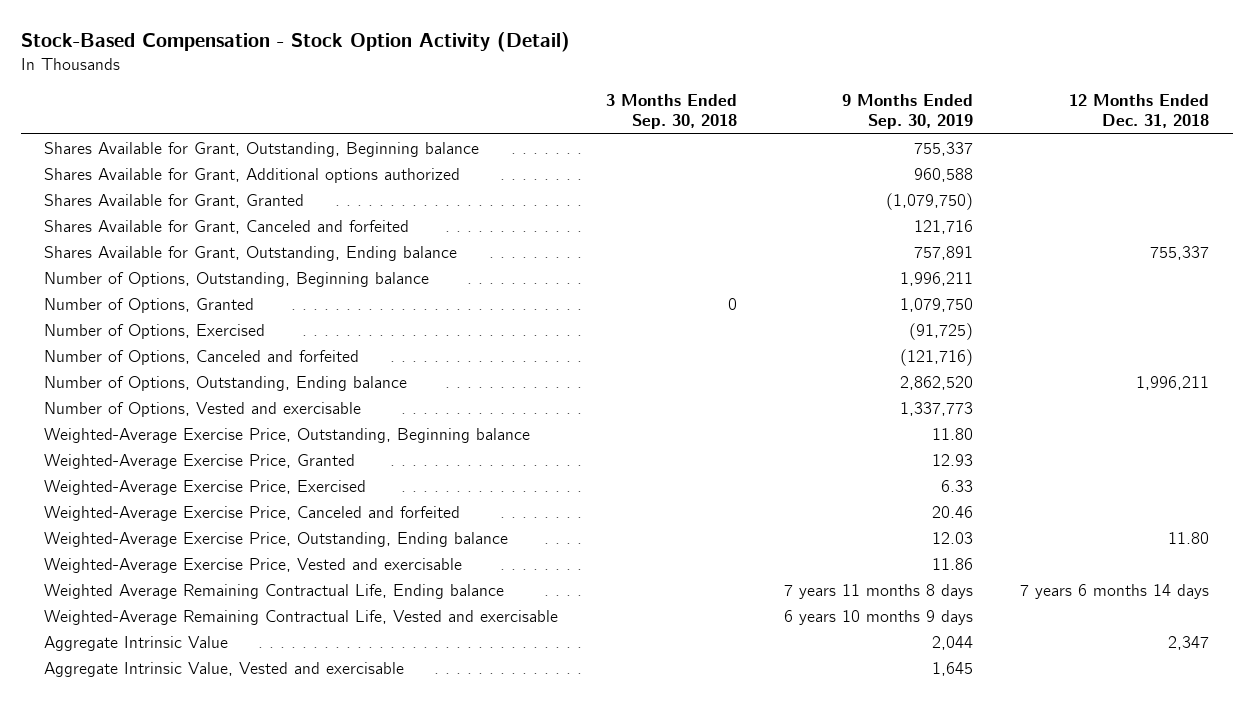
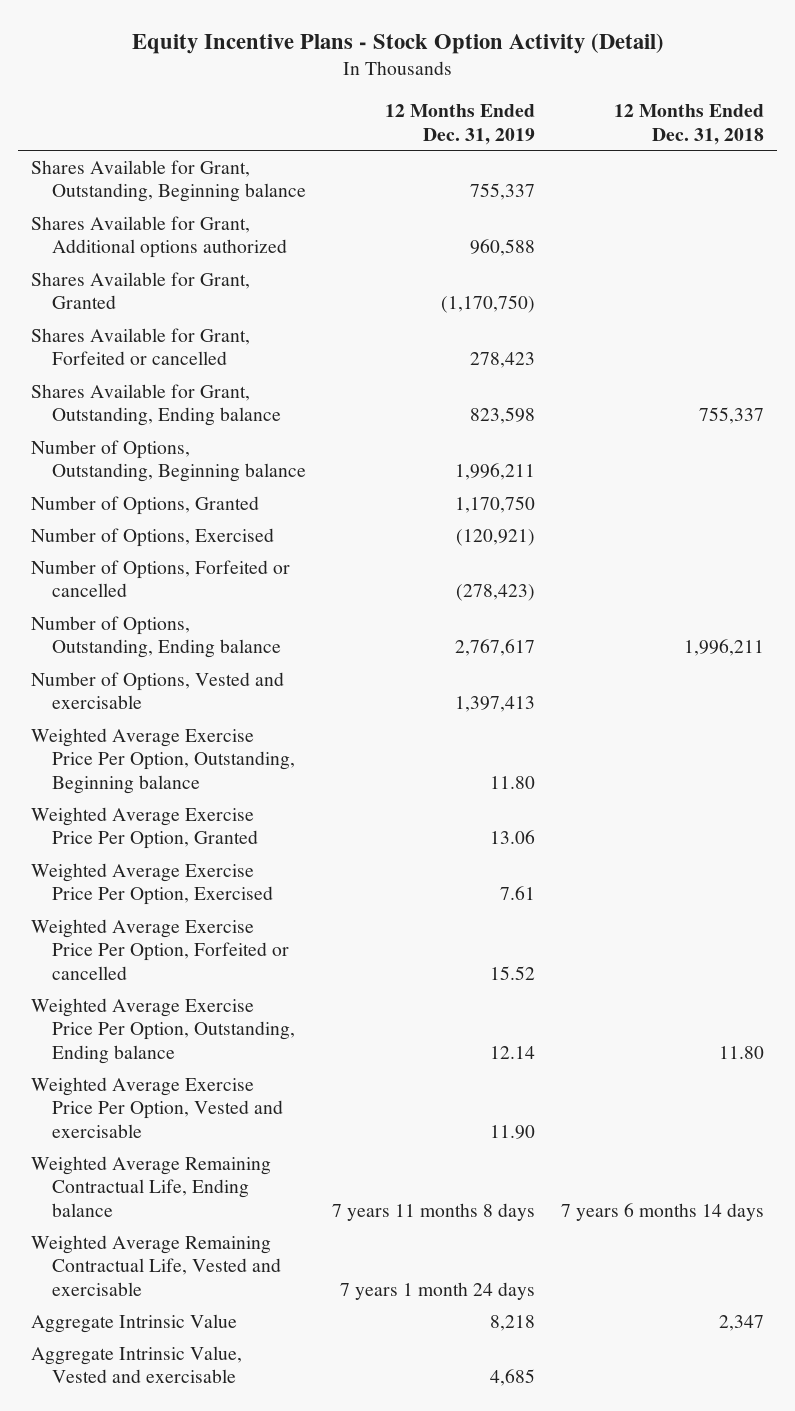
- Stock-Based Compensation - Stock Option Activity (Detail)
+ Equity Incentive Plans - Stock Option Activity (Detail)
- | 3 Months Ended Sep. 30, 2018 | 9 Months Ended Sep. 30, 2019 | 12 Months Ended Dec. 31, 2018
+ | 12 Months Ended Dec. 31, 2019 | 12 Months Ended Dec. 31, 2018
- Shares Available for Grant, Canceled and forfeited | | 121,716 |
+ Shares Available for Grant, Forfeited or cancelled | 278,423 |
- Number of Options, Canceled and forfeited | | (121,716) |
+ Number of Options, Forfeited or cancelled | (278,423) |
- Weighted-Average Exercise Price, Outstanding, Beginning balance | | 11.80 |
- Weighted-Average Exercise Price, Granted | | 12.93 |
- Weighted-Average Exercise Price, Exercised | | 6.33 |
- Weighted-Average Exercise Price, Canceled and forfeited | | 20.46 |
- Weighted-Average Exercise Price, Outstanding, Ending balance | | 12.03 | 11.80
- Weighted-Average Exercise Price, Vested and exercisable | | 11.86 |
+ Weighted Average Exercise Price Per Option, Outstanding, Beginning balance | 11.80 |
+ Weighted Average Exercise Price Per Option, Granted | 13.06 |
+ Weighted Average Exercise Price Per Option, Exercised | 7.61 |
+ Weighted Average Exercise Price Per Option, Forfeited or cancelled | 15.52 |
+ Weighted Average Exercise Price Per Option, Outstanding, Ending balance | 12.14 | 11.80
+ Weighted Average Exercise Price Per Option, Vested and exercisable | 11.90 |
- Weighted-Average Remaining Contractual Life, Vested and exercisable | | 6 years 10 months 9 days |
+ Weighted Average Remaining Contractual Life, Vested and exercisable | 7 years 1 month 24 days |

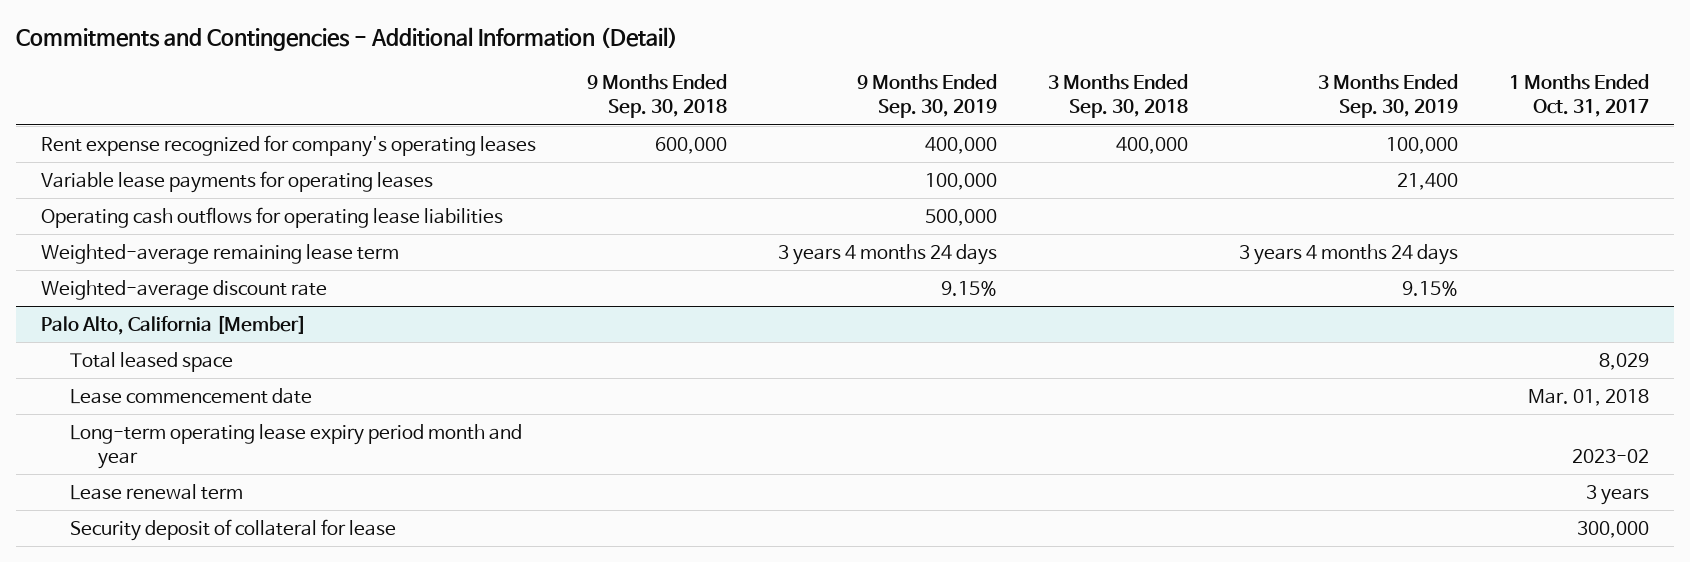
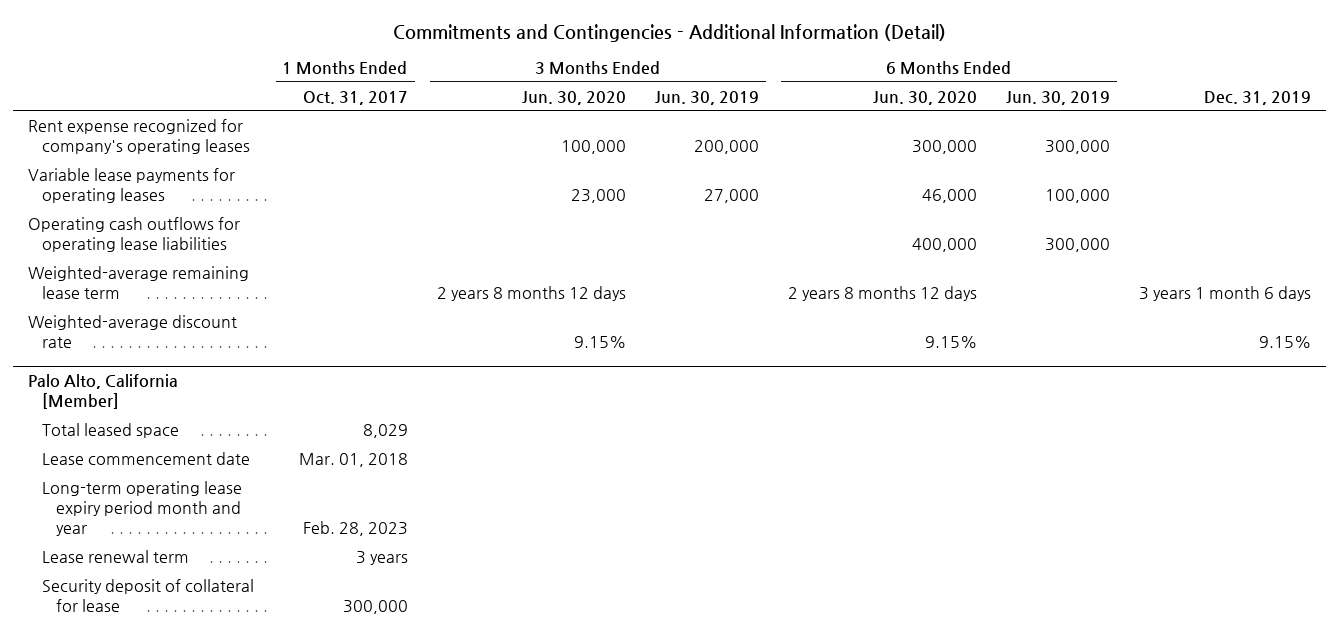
- | 9 Months Ended Sep. 30, 2018 | 9 Months Ended Sep. 30, 2019 | 3 Months Ended Sep. 30, 2018 | 3 Months Ended Sep. 30, 2019 | 1 Months Ended Oct. 31, 2017
+ | 1 Months Ended Oct. 31, 2017 | 3 Months Ended Jun. 30, 2020 | 3 Months Ended Jun. 30, 2019 | 6 Months Ended Jun. 30, 2020 | 6 Months Ended Jun. 30, 2019 | Dec. 31, 2019
@ Palo Alto, California [Member]
- Long-term operating lease expiry period month and year | | | | | 2023-02
+ Long-term operating lease expiry period month and year | Feb. 28, 2023 | | | | |

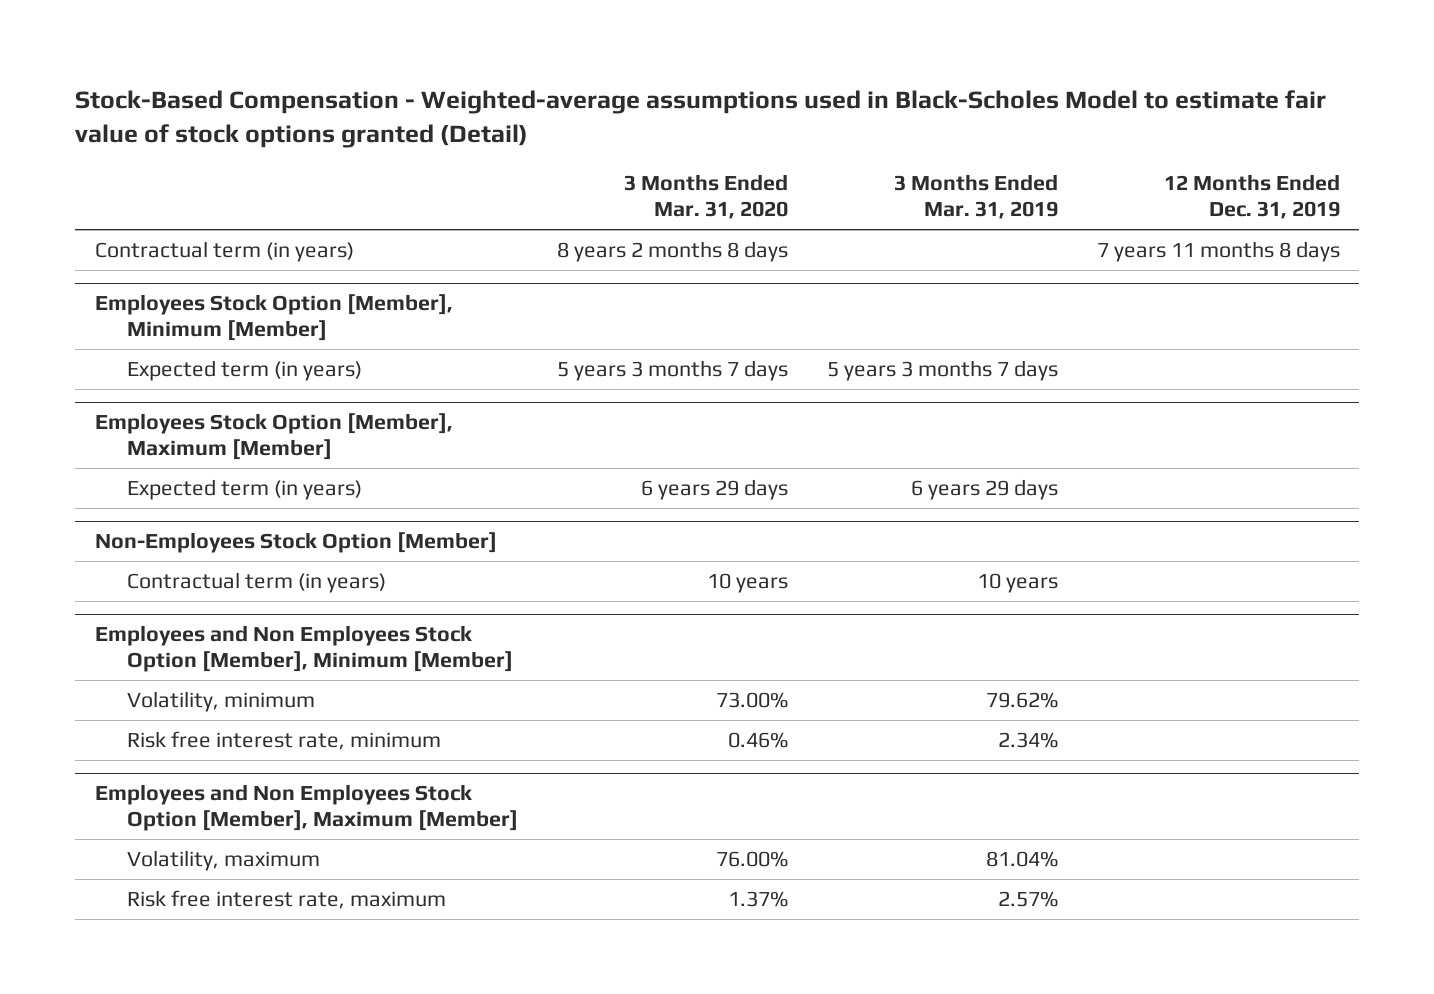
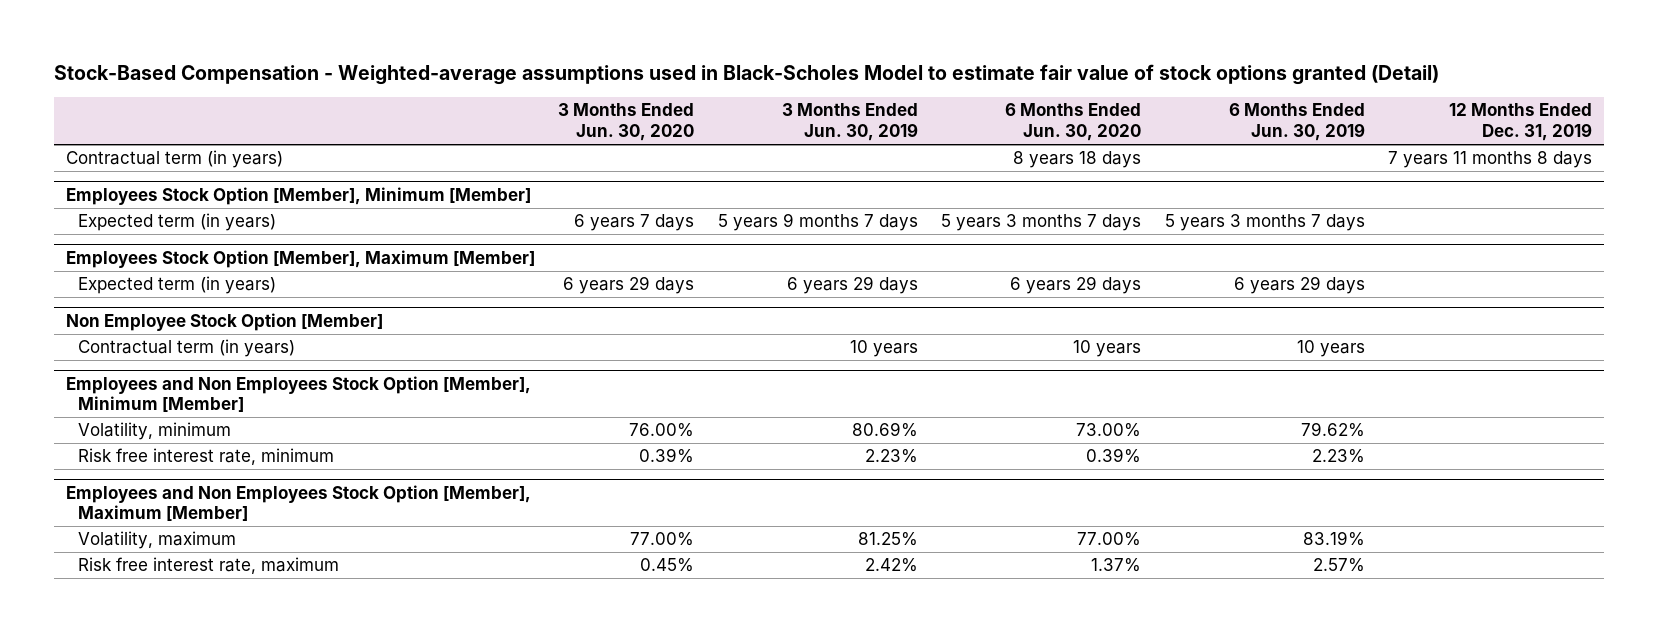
- | 3 Months Ended Mar. 31, 2020 | 3 Months Ended Mar. 31, 2019 | 12 Months Ended Dec. 31, 2019
+ | 3 Months Ended Jun. 30, 2020 | 3 Months Ended Jun. 30, 2019 | 6 Months Ended Jun. 30, 2020 | 6 Months Ended Jun. 30, 2019 | 12 Months Ended Dec. 31, 2019
- Non-Employees Stock Option [Member]
+ Non Employee Stock Option [Member]

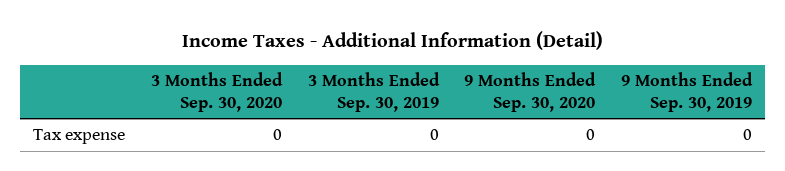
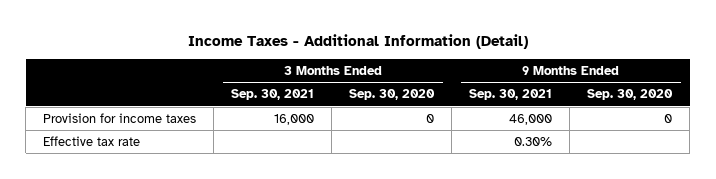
- | 3 Months Ended Sep. 30, 2020 | 3 Months Ended Sep. 30, 2019 | 9 Months Ended Sep. 30, 2020 | 9 Months Ended Sep. 30, 2019
+ | 3 Months Ended Sep. 30, 2021 | 3 Months Ended Sep. 30, 2020 | 9 Months Ended Sep. 30, 2021 | 9 Months Ended Sep. 30, 2020
- Tax expense | 0 | 0 | 0 | 0
+ Provision for income taxes | 16,000 | 0 | 46,000 | 0
+ Effective tax rate | | | 0.30% |

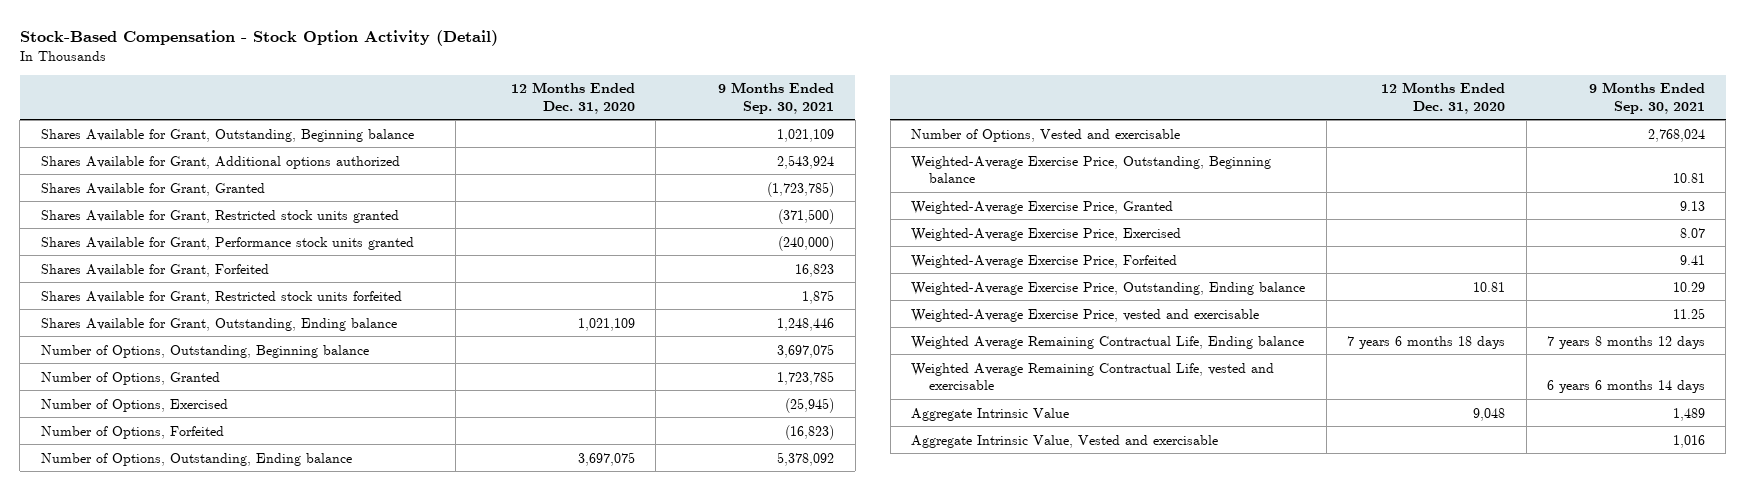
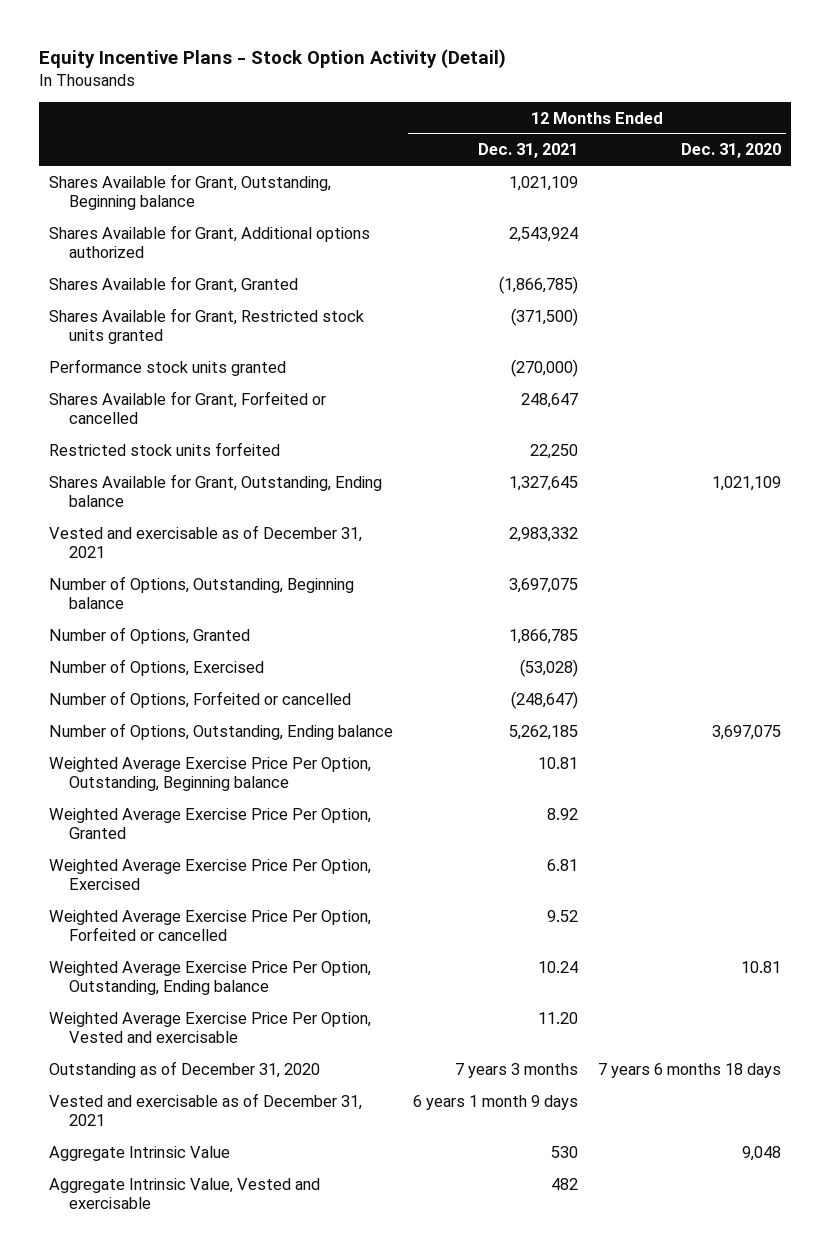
- Stock-Based Compensation - Stock Option Activity (Detail)
+ Equity Incentive Plans - Stock Option Activity (Detail)
- | 12 Months Ended Dec. 31, 2020 | 9 Months Ended Sep. 30, 2021
+ | 12 Months Ended Dec. 31, 2021 | 12 Months Ended Dec. 31, 2020
- Shares Available for Grant, Performance stock units granted | | (240,000)
- Shares Available for Grant, Forfeited | | 16,823
- Shares Available for Grant, Restricted stock units forfeited | | 1,875
+ Performance stock units granted | (270,000) |
+ Shares Available for Grant, Forfeited or cancelled | 248,647 |
+ Restricted stock units forfeited | 22,250 |
+ Vested and exercisable as of December 31, 2021 | 2,983,332 |
- Number of Options, Forfeited | | (16,823)
+ Number of Options, Forfeited or cancelled | (248,647) |
- Number of Options, Vested and exercisable | | 2,768,024
- Weighted-Average Exercise Price, Outstanding, Beginning balance | | 10.81
- Weighted-Average Exercise Price, Granted | | 9.13
- Weighted-Average Exercise Price, Exercised | | 8.07
- Weighted-Average Exercise Price, Forfeited | | 9.41
- Weighted-Average Exercise Price, Outstanding, Ending balance | 10.81 | 10.29
- Weighted-Average Exercise Price, vested and exercisable | | 11.25
- Weighted Average Remaining Contractual Life, Ending balance | 7 years 6 months 18 days | 7 years 8 months 12 days
- Weighted Average Remaining Contractual Life, vested and exercisable | | 6 years 6 months 14 days
+ Weighted Average Exercise Price Per Option, Outstanding, Beginning balance | 10.81 |
+ Weighted Average Exercise Price Per Option, Granted | 8.92 |
+ Weighted Average Exercise Price Per Option, Exercised | 6.81 |
+ Weighted Average Exercise Price Per Option, Forfeited or cancelled | 9.52 |
+ Weighted Average Exercise Price Per Option, Outstanding, Ending balance | 10.24 | 10.81
+ Weighted Average Exercise Price Per Option, Vested and exercisable | 11.20 |
+ Outstanding as of December 31, 2020 | 7 years 3 months | 7 years 6 months 18 days
+ Vested and exercisable as of December 31, 2021 | 6 years 1 month 9 days |

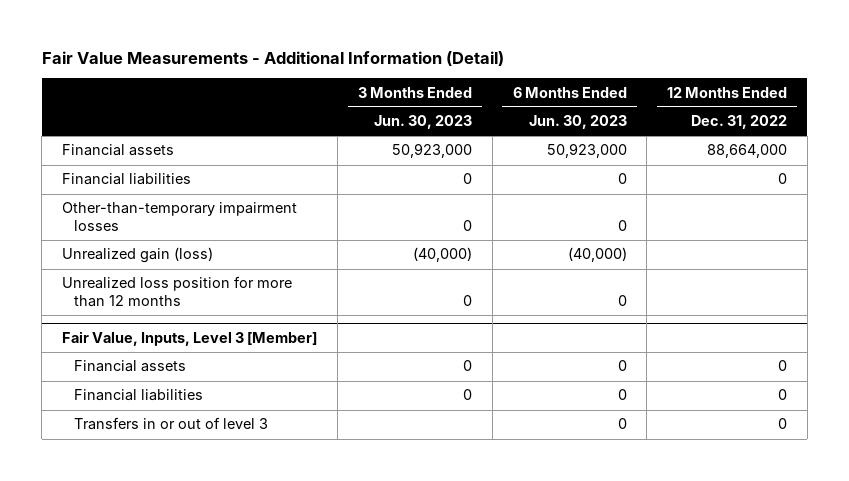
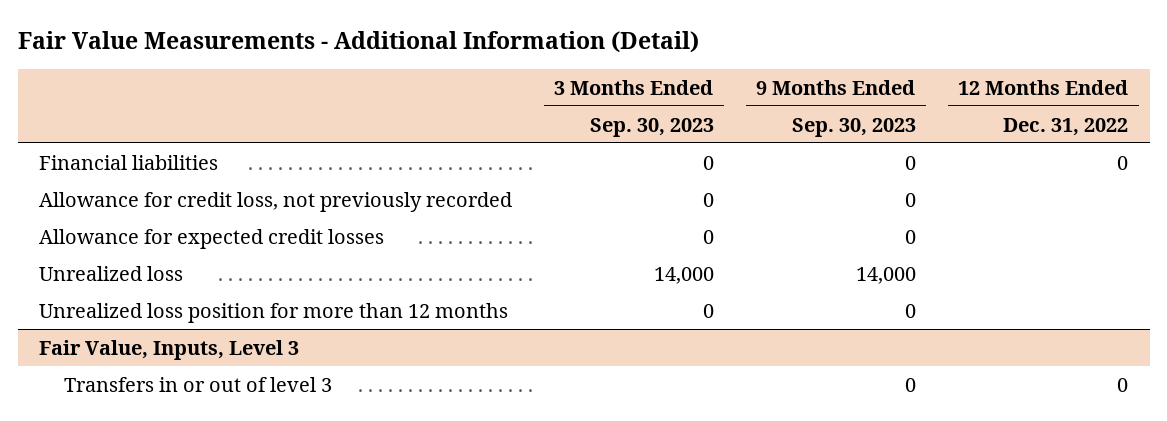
- | 3 Months Ended Jun. 30, 2023 | 6 Months Ended Jun. 30, 2023 | 12 Months Ended Dec. 31, 2022
+ | 3 Months Ended Sep. 30, 2023 | 9 Months Ended Sep. 30, 2023 | 12 Months Ended Dec. 31, 2022
- Financial assets | 50,923,000 | 50,923,000 | 88,664,000
- Other-than-temporary impairment losses | 0 | 0 |
- Unrealized gain (loss) | (40,000) | (40,000) |
+ Allowance for credit loss, not previously recorded | 0 | 0 |
+ Allowance for expected credit losses | 0 | 0 |
+ Unrealized loss | 14,000 | 14,000 |
- Fair Value, Inputs, Level 3 [Member]
- Financial assets | 0 | 0 | 0
- Financial liabilities | 0 | 0 | 0
+ Fair Value, Inputs, Level 3

